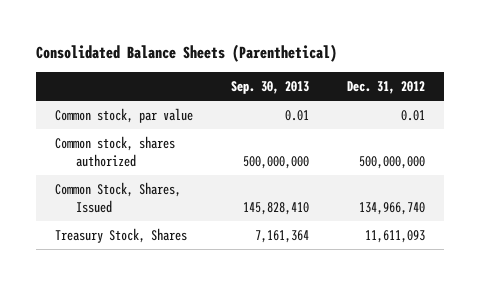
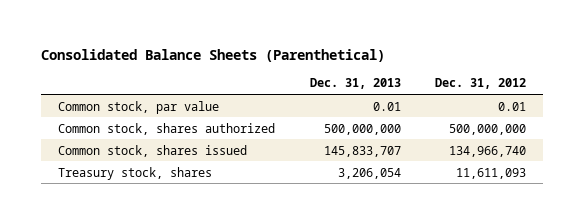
- | Sep. 30, 2013 | Dec. 31, 2012
+ | Dec. 31, 2013 | Dec. 31, 2012
- Common Stock, Shares, Issued | 145,828,410 | 134,966,740
- Treasury Stock, Shares | 7,161,364 | 11,611,093
+ Common stock, shares issued | 145,833,707 | 134,966,740
+ Treasury stock, shares | 3,206,054 | 11,611,093

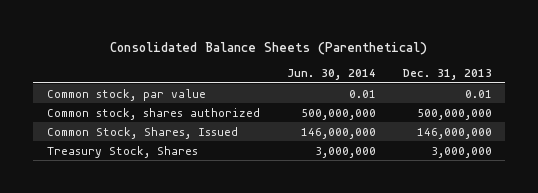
- | Dec. 31, 2013 | Dec. 31, 2012
+ | Jun. 30, 2014 | Dec. 31, 2013
- Common stock, shares issued | 145,833,707 | 134,966,740
- Treasury stock, shares | 3,206,054 | 11,611,093
+ Common Stock, Shares, Issued | 146,000,000 | 146,000,000
+ Treasury Stock, Shares | 3,000,000 | 3,000,000

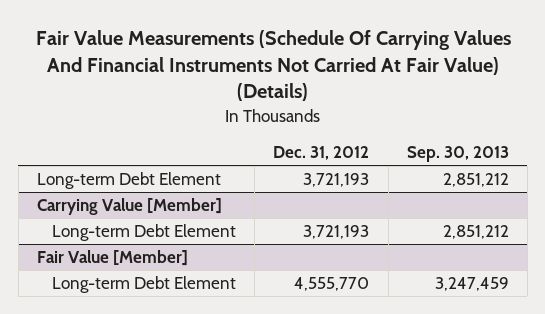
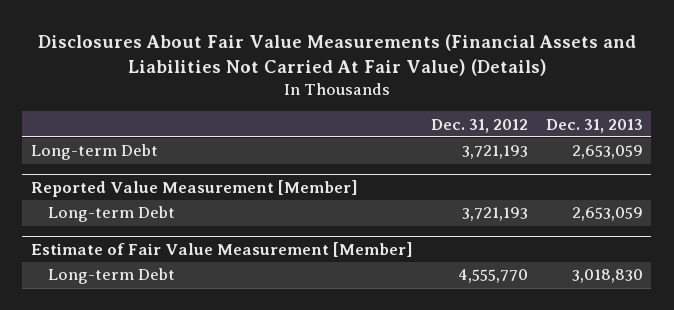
- Fair Value Measurements (Schedule Of Carrying Values And Financial Instruments Not Carried At Fair Value) (Details)
+ Disclosures About Fair Value Measurements (Financial Assets and Liabilities Not Carried At Fair Value) (Details)
- | Dec. 31, 2012 | Sep. 30, 2013
+ | Dec. 31, 2012 | Dec. 31, 2013
- Long-term Debt Element | 3,721,193 | 2,851,212
- Carrying Value [Member]
- Long-term Debt Element | 3,721,193 | 2,851,212
- Fair Value [Member]
- Long-term Debt Element | 4,555,770 | 3,247,459
+ Long-term Debt | 3,721,193 | 2,653,059
+ Reported Value Measurement [Member]
+ Long-term Debt | 3,721,193 | 2,653,059
+ Estimate of Fair Value Measurement [Member]
+ Long-term Debt | 4,555,770 | 3,018,830

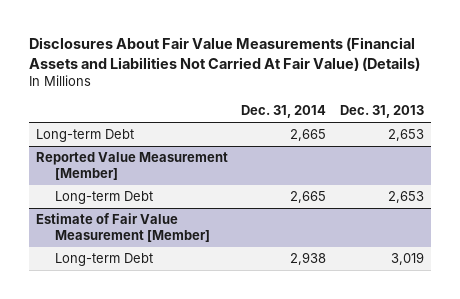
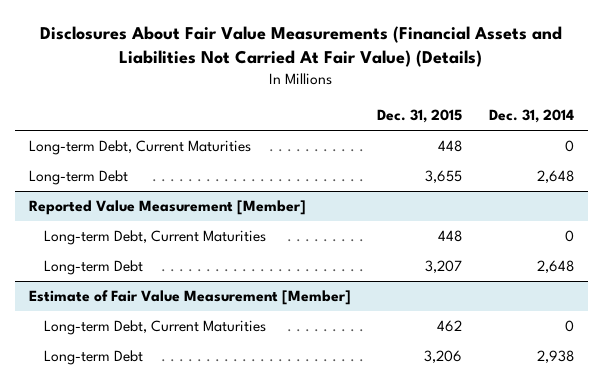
- | Dec. 31, 2014 | Dec. 31, 2013
+ | Dec. 31, 2015 | Dec. 31, 2014
- Long-term Debt | 2,665 | 2,653
+ Long-term Debt, Current Maturities | 448 | 0
+ Long-term Debt | 3,655 | 2,648
@ Reported Value Measurement [Member]
- Long-term Debt | 2,665 | 2,653
+ Long-term Debt, Current Maturities | 448 | 0
+ Long-term Debt | 3,207 | 2,648
@ Estimate of Fair Value Measurement [Member]
+ Long-term Debt, Current Maturities | 462 | 0

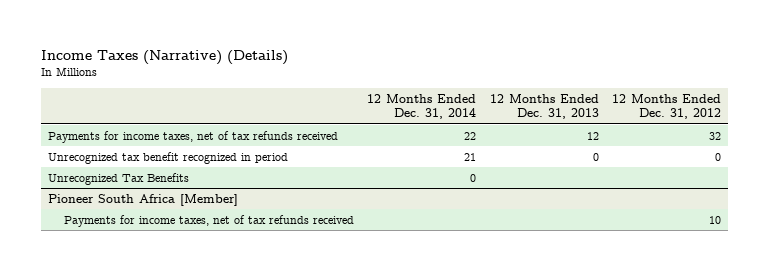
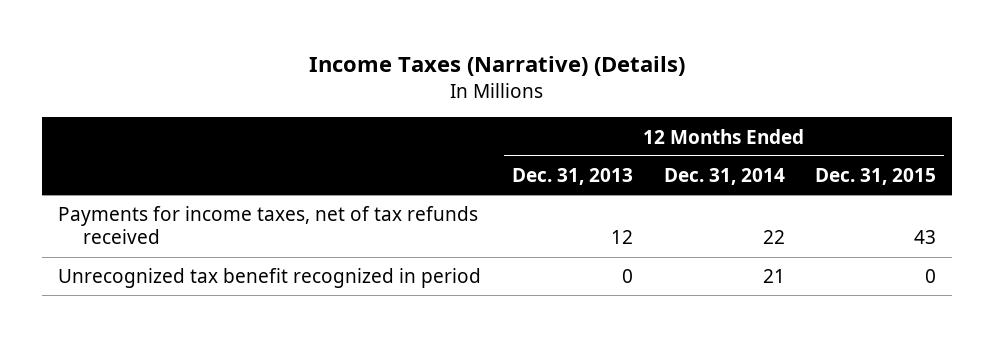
- | 12 Months Ended Dec. 31, 2014 | 12 Months Ended Dec. 31, 2013 | 12 Months Ended Dec. 31, 2012
+ | 12 Months Ended Dec. 31, 2013 | 12 Months Ended Dec. 31, 2014 | 12 Months Ended Dec. 31, 2015
- Unrecognized Tax Benefits | 0 | |
- Pioneer South Africa [Member]
- Payments for income taxes, net of tax refunds received | | | 10

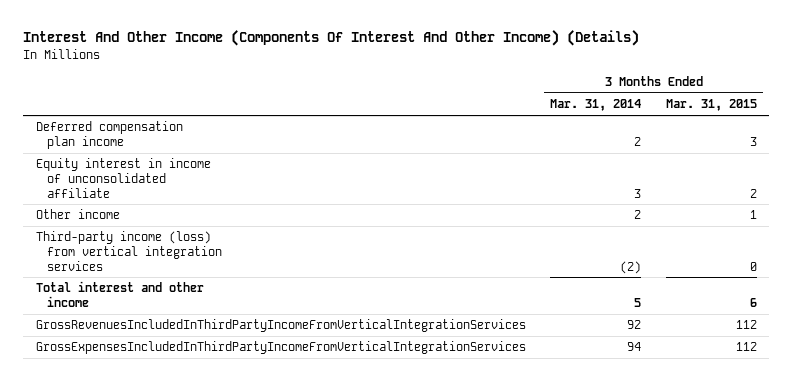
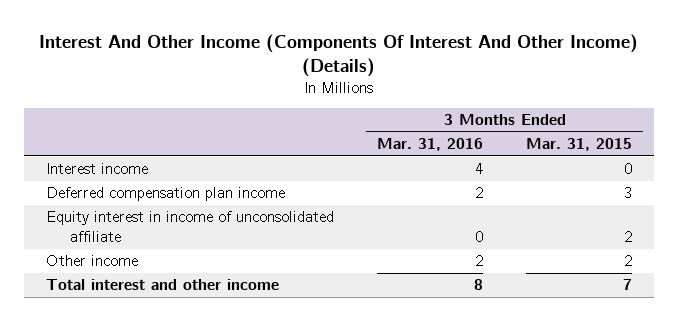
- | 3 Months Ended Mar. 31, 2014 | 3 Months Ended Mar. 31, 2015
+ | 3 Months Ended Mar. 31, 2016 | 3 Months Ended Mar. 31, 2015
+ Interest income | 4 | 0
- Other income | 2 | 1
- Third-party income (loss) from vertical integration services | (2) | 0
- Total interest and other income | 5 | 6
- GrossRevenuesIncludedInThirdPartyIncomeFromVerticalIntegrationServices | 92 | 112
- GrossExpensesIncludedInThirdPartyIncomeFromVerticalIntegrationServices | 94 | 112
+ Other income | 2 | 2
+ Total interest and other income | 8 | 7

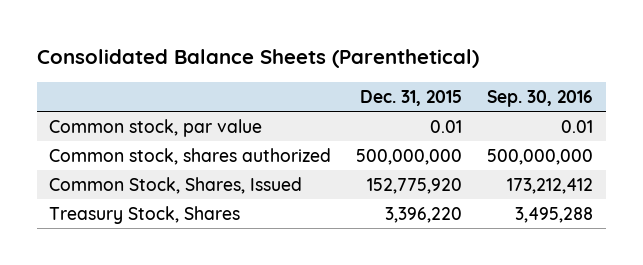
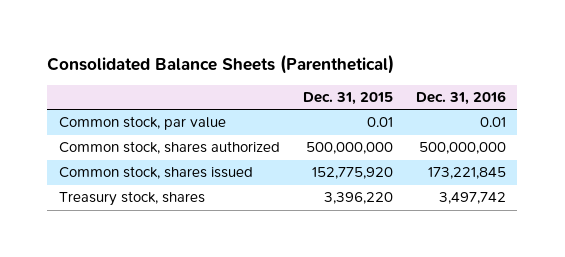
- | Dec. 31, 2015 | Sep. 30, 2016
+ | Dec. 31, 2015 | Dec. 31, 2016
- Common Stock, Shares, Issued | 152,775,920 | 173,212,412
- Treasury Stock, Shares | 3,396,220 | 3,495,288
+ Common stock, shares issued | 152,775,920 | 173,221,845
+ Treasury stock, shares | 3,396,220 | 3,497,742

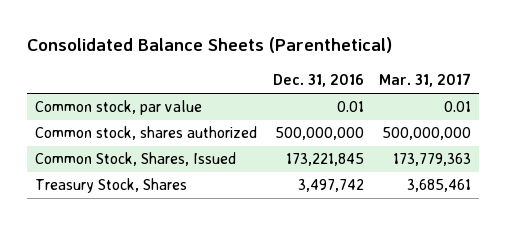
- | Dec. 31, 2015 | Dec. 31, 2016
+ | Dec. 31, 2016 | Mar. 31, 2017
- Common stock, shares issued | 152,775,920 | 173,221,845
- Treasury stock, shares | 3,396,220 | 3,497,742
+ Common Stock, Shares, Issued | 173,221,845 | 173,779,363
+ Treasury Stock, Shares | 3,497,742 | 3,685,461

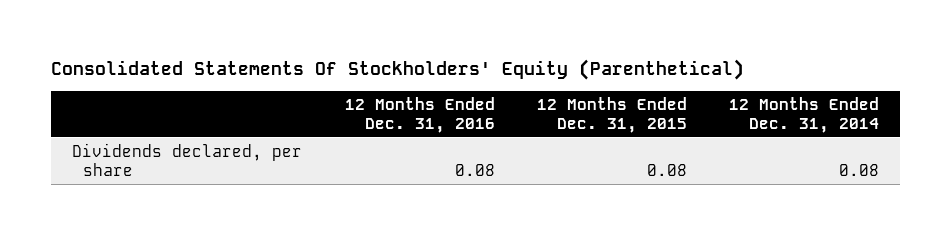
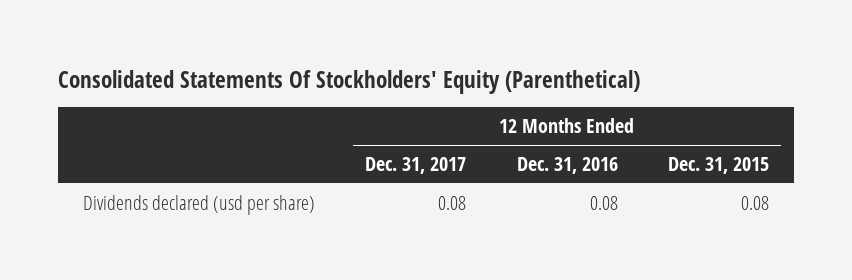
- | 12 Months Ended Dec. 31, 2016 | 12 Months Ended Dec. 31, 2015 | 12 Months Ended Dec. 31, 2014
+ | 12 Months Ended Dec. 31, 2017 | 12 Months Ended Dec. 31, 2016 | 12 Months Ended Dec. 31, 2015
- Dividends declared, per share | 0.08 | 0.08 | 0.08
+ Dividends declared (usd per share) | 0.08 | 0.08 | 0.08

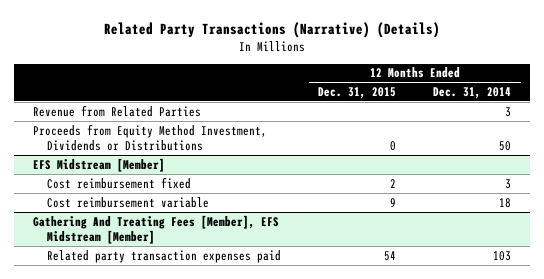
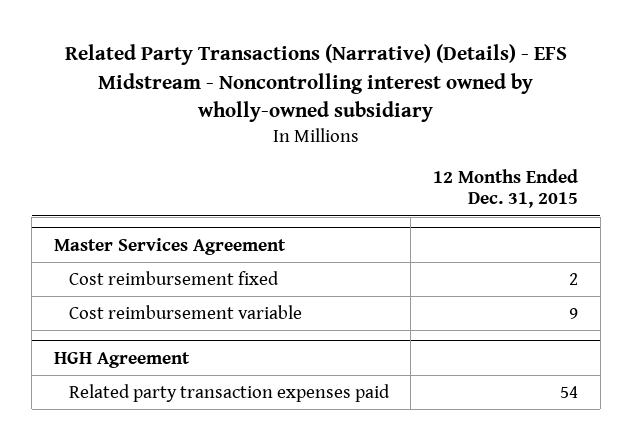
- Related Party Transactions (Narrative) (Details)
+ Related Party Transactions (Narrative) (Details) - EFS Midstream - Noncontrolling interest owned by wholly-owned subsidiary
- | 12 Months Ended Dec. 31, 2015 | 12 Months Ended Dec. 31, 2014
+ | 12 Months Ended Dec. 31, 2015
- Revenue from Related Parties | | 3
- Proceeds from Equity Method Investment, Dividends or Distributions | 0 | 50
- EFS Midstream [Member]
+ Master Services Agreement
- Gathering And Treating Fees [Member], EFS Midstream [Member]
+ HGH Agreement

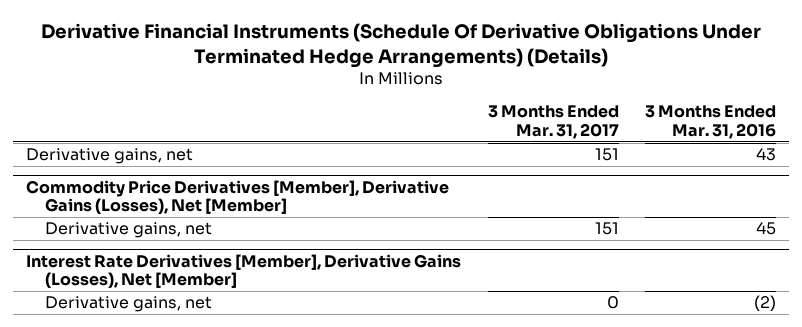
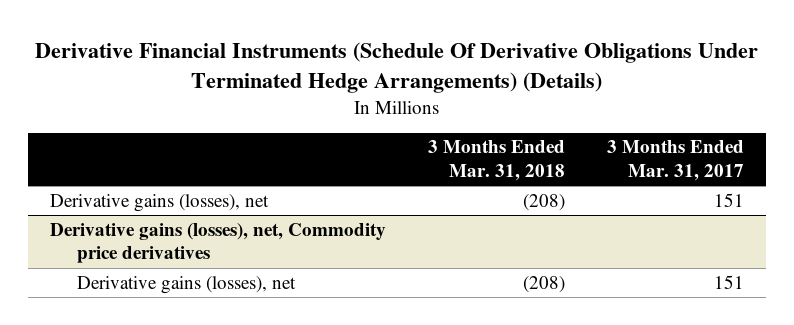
- | 3 Months Ended Mar. 31, 2017 | 3 Months Ended Mar. 31, 2016
+ | 3 Months Ended Mar. 31, 2018 | 3 Months Ended Mar. 31, 2017
- Derivative gains, net | 151 | 43
- Commodity Price Derivatives [Member], Derivative Gains (Losses), Net [Member]
- Derivative gains, net | 151 | 45
- Interest Rate Derivatives [Member], Derivative Gains (Losses), Net [Member]
- Derivative gains, net | 0 | (2)
+ Derivative gains (losses), net | (208) | 151
+ Derivative gains (losses), net, Commodity price derivatives
+ Derivative gains (losses), net | (208) | 151

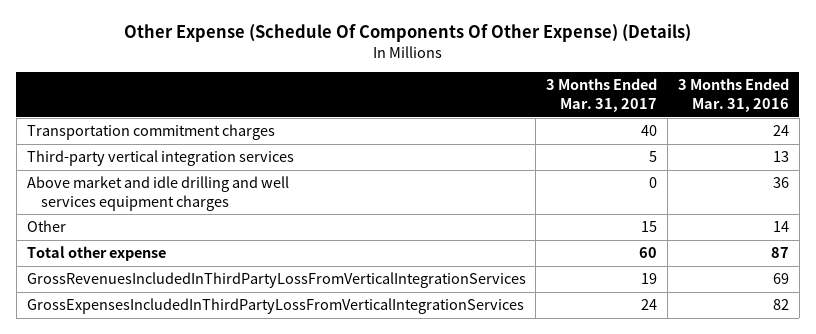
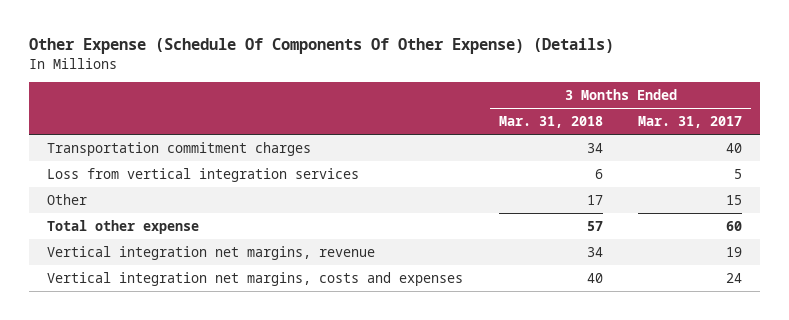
- | 3 Months Ended Mar. 31, 2017 | 3 Months Ended Mar. 31, 2016
+ | 3 Months Ended Mar. 31, 2018 | 3 Months Ended Mar. 31, 2017
- Third-party vertical integration services | 5 | 13
- Above market and idle drilling and well services equipment charges | 0 | 36
+ Loss from vertical integration services | 6 | 5
- GrossRevenuesIncludedInThirdPartyLossFromVerticalIntegrationServices | 19 | 69
- GrossExpensesIncludedInThirdPartyLossFromVerticalIntegrationServices | 24 | 82
+ Vertical integration net margins, revenue | 34 | 19
+ Vertical integration net margins, costs and expenses | 40 | 24

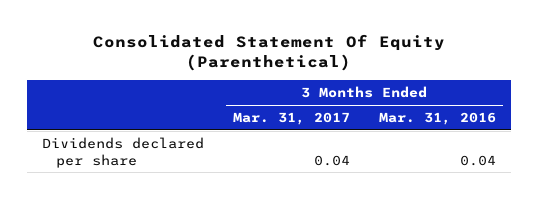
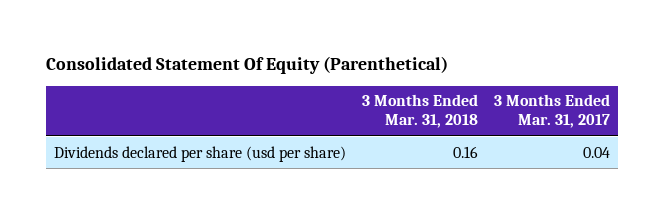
- | 3 Months Ended Mar. 31, 2017 | 3 Months Ended Mar. 31, 2016
+ | 3 Months Ended Mar. 31, 2018 | 3 Months Ended Mar. 31, 2017
- Dividends declared per share | 0.04 | 0.04
+ Dividends declared per share (usd per share) | 0.16 | 0.04

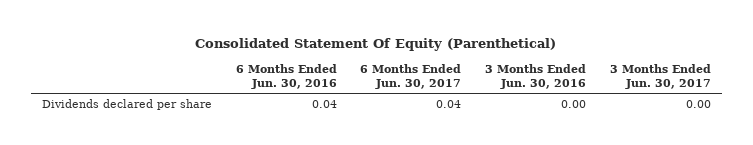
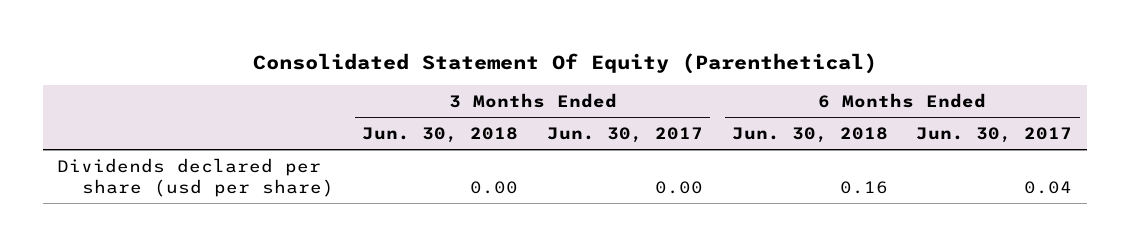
- | 6 Months Ended Jun. 30, 2016 | 6 Months Ended Jun. 30, 2017 | 3 Months Ended Jun. 30, 2016 | 3 Months Ended Jun. 30, 2017
+ | 3 Months Ended Jun. 30, 2018 | 3 Months Ended Jun. 30, 2017 | 6 Months Ended Jun. 30, 2018 | 6 Months Ended Jun. 30, 2017
- Dividends declared per share | 0.04 | 0.04 | 0.00 | 0.00
+ Dividends declared per share (usd per share) | 0.00 | 0.00 | 0.16 | 0.04

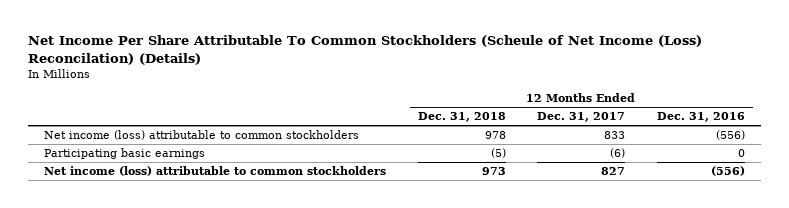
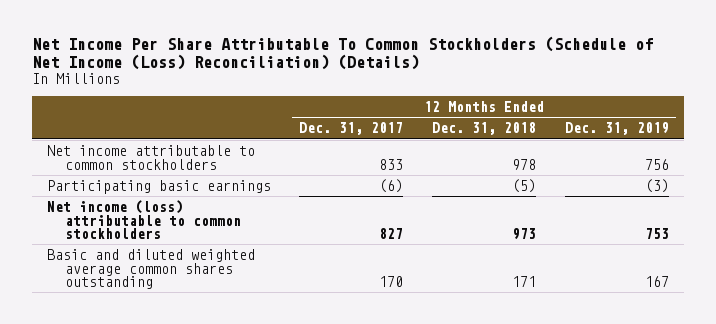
- Net Income Per Share Attributable To Common Stockholders (Scheule of Net Income (Loss) Reconcilation) (Details)
+ Net Income Per Share Attributable To Common Stockholders (Schedule of Net Income (Loss) Reconciliation) (Details)
- | 12 Months Ended Dec. 31, 2018 | 12 Months Ended Dec. 31, 2017 | 12 Months Ended Dec. 31, 2016
+ | 12 Months Ended Dec. 31, 2017 | 12 Months Ended Dec. 31, 2018 | 12 Months Ended Dec. 31, 2019
- Net income (loss) attributable to common stockholders | 978 | 833 | (556)
+ Net income attributable to common stockholders | 833 | 978 | 756
+ Basic and diluted weighted average common shares outstanding | 170 | 171 | 167

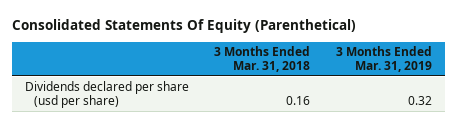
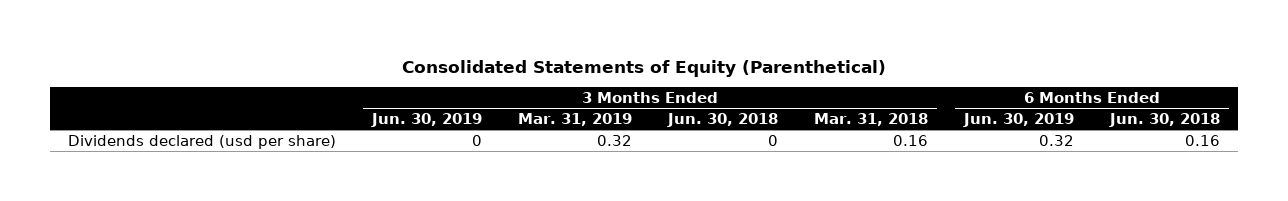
- Consolidated Statements Of Equity (Parenthetical)
+ Consolidated Statements of Equity (Parenthetical)
- | 3 Months Ended Mar. 31, 2018 | 3 Months Ended Mar. 31, 2019
+ | 3 Months Ended Jun. 30, 2019 | 3 Months Ended Mar. 31, 2019 | 3 Months Ended Jun. 30, 2018 | 3 Months Ended Mar. 31, 2018 | 6 Months Ended Jun. 30, 2019 | 6 Months Ended Jun. 30, 2018
- Dividends declared per share (usd per share) | 0.16 | 0.32
+ Dividends declared (usd per share) | 0 | 0.32 | 0 | 0.16 | 0.32 | 0.16

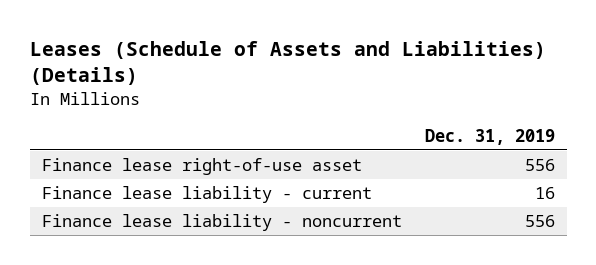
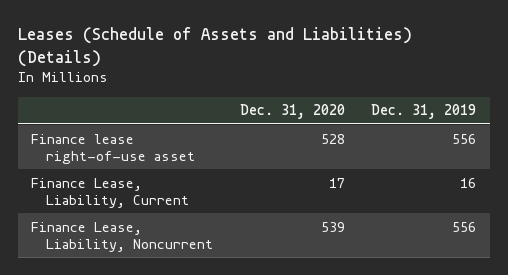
- | Dec. 31, 2019
+ | Dec. 31, 2020 | Dec. 31, 2019
- Finance lease liability - current | 16
- Finance lease liability - noncurrent | 556
+ Finance Lease, Liability, Current | 17 | 16
+ Finance Lease, Liability, Noncurrent | 539 | 556

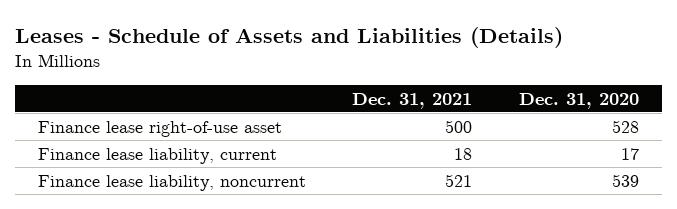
- Leases (Schedule of Assets and Liabilities) (Details)
+ Leases - Schedule of Assets and Liabilities (Details)
- | Dec. 31, 2020 | Dec. 31, 2019
+ | Dec. 31, 2021 | Dec. 31, 2020
- Finance Lease, Liability, Current | 17 | 16
- Finance Lease, Liability, Noncurrent | 539 | 556
+ Finance lease liability, current | 18 | 17
+ Finance lease liability, noncurrent | 521 | 539

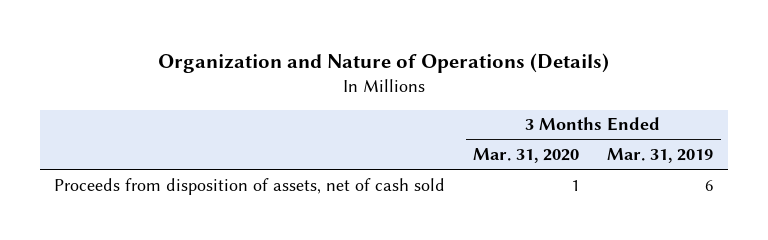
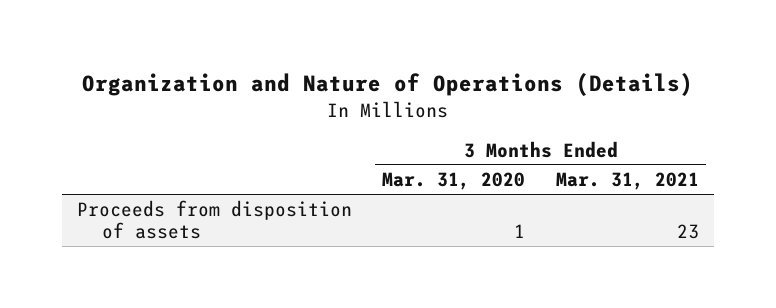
- | 3 Months Ended Mar. 31, 2020 | 3 Months Ended Mar. 31, 2019
+ | 3 Months Ended Mar. 31, 2020 | 3 Months Ended Mar. 31, 2021
- Proceeds from disposition of assets, net of cash sold | 1 | 6
+ Proceeds from disposition of assets | 1 | 23

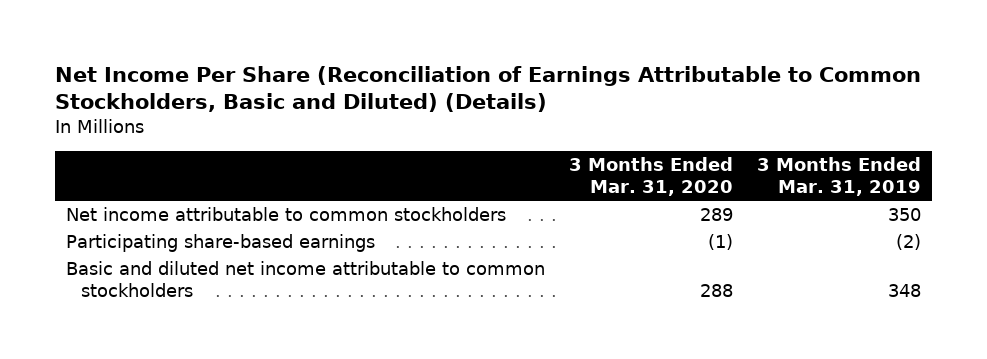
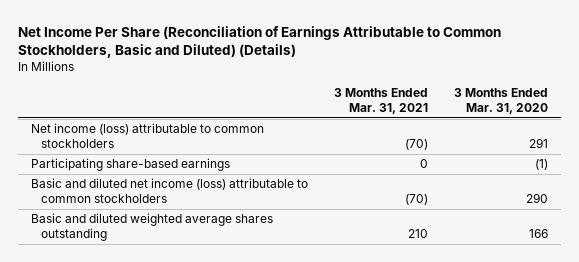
- | 3 Months Ended Mar. 31, 2020 | 3 Months Ended Mar. 31, 2019
+ | 3 Months Ended Mar. 31, 2021 | 3 Months Ended Mar. 31, 2020
- Net income attributable to common stockholders | 289 | 350
+ Net income (loss) attributable to common stockholders | (70) | 291
- Basic and diluted net income attributable to common stockholders | 288 | 348
+ Basic and diluted net income (loss) attributable to common stockholders | (70) | 290
+ Basic and diluted weighted average shares outstanding | 210 | 166

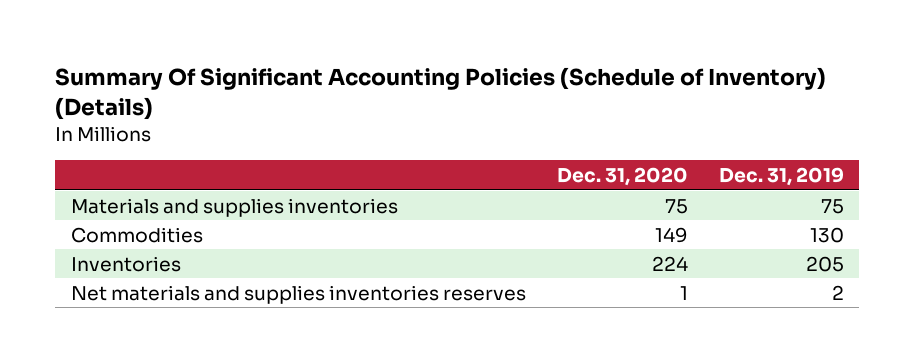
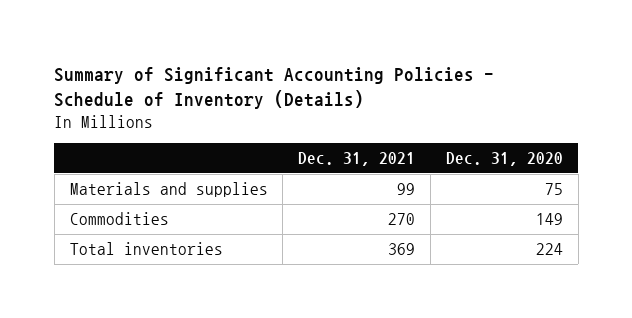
- Summary Of Significant Accounting Policies (Schedule of Inventory) (Details)
+ Summary of Significant Accounting Policies - Schedule of Inventory (Details)
- | Dec. 31, 2020 | Dec. 31, 2019
+ | Dec. 31, 2021 | Dec. 31, 2020
- Materials and supplies inventories | 75 | 75
+ Materials and supplies | 99 | 75
- Inventories | 224 | 205
- Net materials and supplies inventories reserves | 1 | 2
+ Total inventories | 369 | 224

